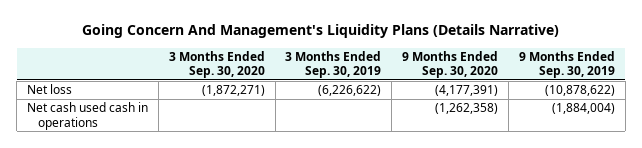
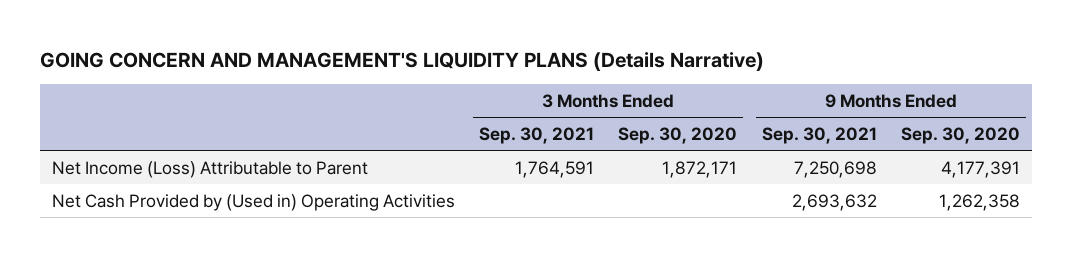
- Going Concern And Management's Liquidity Plans (Details Narrative)
+ GOING CONCERN AND MANAGEMENT'S LIQUIDITY PLANS (Details Narrative)
- | 3 Months Ended Sep. 30, 2020 | 3 Months Ended Sep. 30, 2019 | 9 Months Ended Sep. 30, 2020 | 9 Months Ended Sep. 30, 2019
+ | 3 Months Ended Sep. 30, 2021 | 3 Months Ended Sep. 30, 2020 | 9 Months Ended Sep. 30, 2021 | 9 Months Ended Sep. 30, 2020
- Net loss | (1,872,271) | (6,226,622) | (4,177,391) | (10,878,622)
- Net cash used cash in operations | | | (1,262,358) | (1,884,004)
+ Net Income (Loss) Attributable to Parent | 1,764,591 | 1,872,171 | 7,250,698 | 4,177,391
+ Net Cash Provided by (Used in) Operating Activities | | | 2,693,632 | 1,262,358

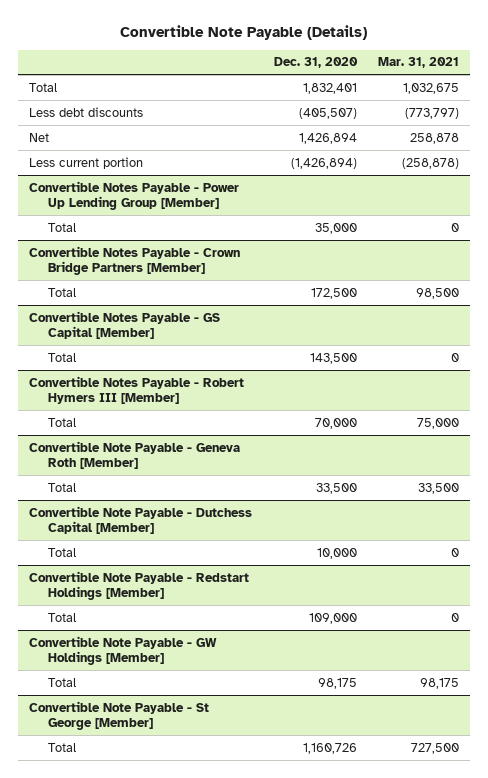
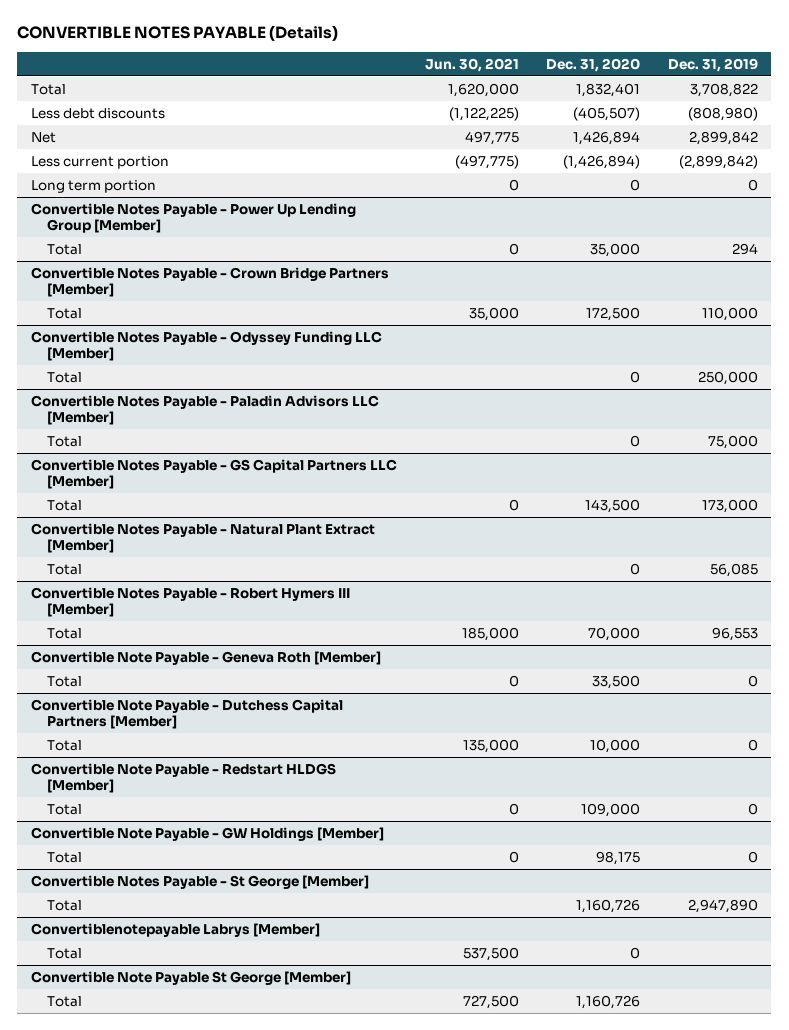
- Convertible Note Payable (Details)
+ CONVERTIBLE NOTES PAYABLE (Details)
- | Dec. 31, 2020 | Mar. 31, 2021
+ | Jun. 30, 2021 | Dec. 31, 2020 | Dec. 31, 2019
+ Long term portion | 0 | 0 | 0
- Convertible Notes Payable - GS Capital [Member]
+ Convertible Notes Payable - Odyssey Funding LLC [Member]
+ Total | | 0 | 250,000
+ Convertible Notes Payable - Paladin Advisors LLC [Member]
+ Total | | 0 | 75,000
+ Convertible Notes Payable - GS Capital Partners LLC [Member]
+ Convertible Notes Payable - Natural Plant Extract [Member]
+ Total | | 0 | 56,085
- Convertible Note Payable - Dutchess Capital [Member]
+ Convertible Note Payable - Dutchess Capital Partners [Member]
- Convertible Note Payable - Redstart Holdings [Member]
+ Convertible Note Payable - Redstart HLDGS [Member]
- Convertible Note Payable - St George [Member]
+ Convertible Notes Payable - St George [Member]
+ Convertiblenotepayable Labrys [Member]
+ Total | 537,500 | 0 |
+ Convertible Note Payable St George [Member]
+ Total | 727,500 | 1,160,726 |

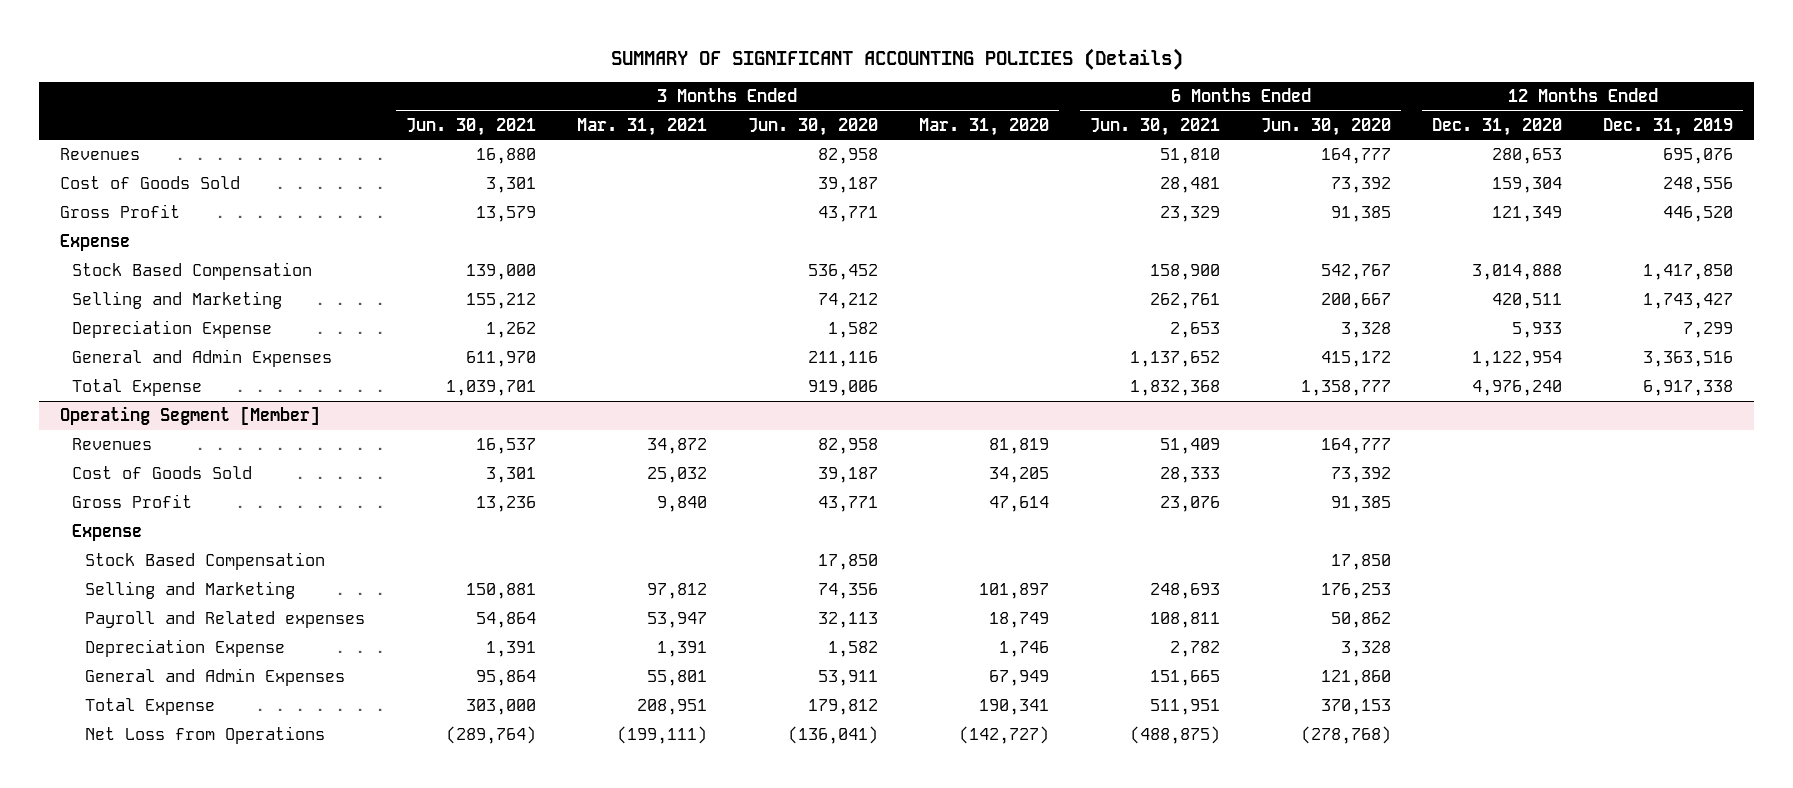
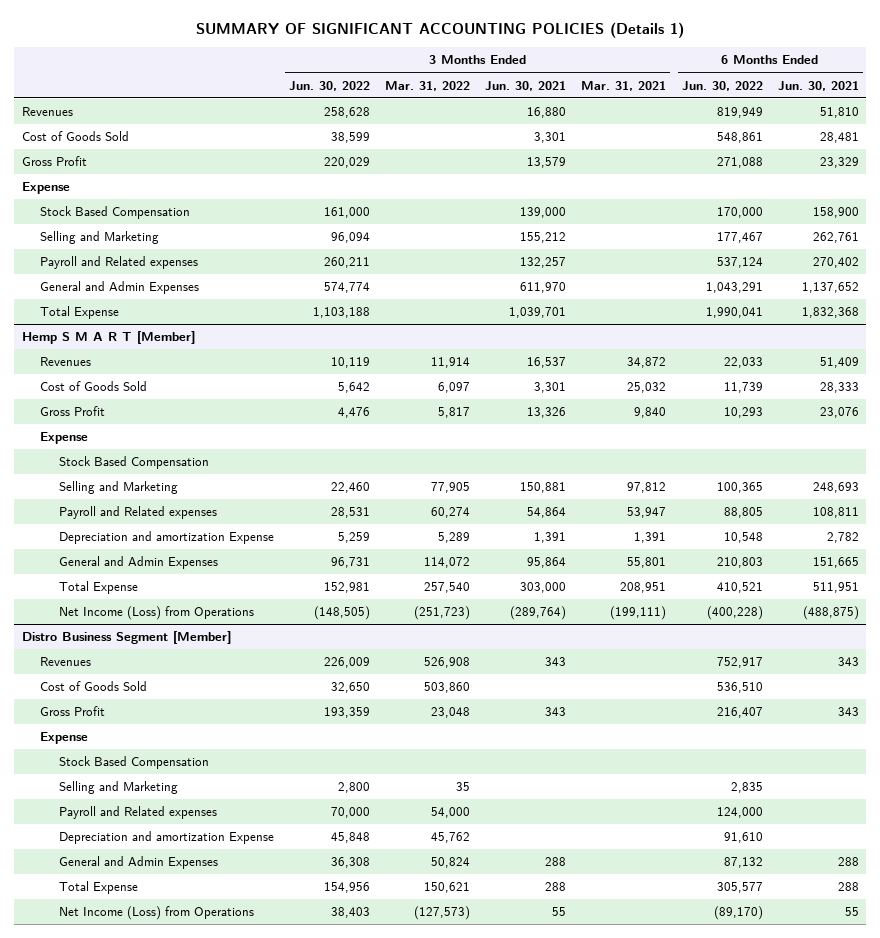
- SUMMARY OF SIGNIFICANT ACCOUNTING POLICIES (Details)
+ SUMMARY OF SIGNIFICANT ACCOUNTING POLICIES (Details 1)
- | 3 Months Ended Jun. 30, 2021 | 3 Months Ended Mar. 31, 2021 | 3 Months Ended Jun. 30, 2020 | 3 Months Ended Mar. 31, 2020 | 6 Months Ended Jun. 30, 2021 | 6 Months Ended Jun. 30, 2020 | 12 Months Ended Dec. 31, 2020 | 12 Months Ended Dec. 31, 2019
+ | 3 Months Ended Jun. 30, 2022 | 3 Months Ended Mar. 31, 2022 | 3 Months Ended Jun. 30, 2021 | 3 Months Ended Mar. 31, 2021 | 6 Months Ended Jun. 30, 2022 | 6 Months Ended Jun. 30, 2021
- Depreciation Expense | 1,262 | | 1,582 | | 2,653 | 3,328 | 5,933 | 7,299
+ Payroll and Related expenses | 260,211 | | 132,257 | | 537,124 | 270,402
- Operating Segment [Member]
+ Hemp S M A R T [Member]
- Gross Profit | 13,236 | 9,840 | 43,771 | 47,614 | 23,076 | 91,385 | |
+ Gross Profit | 4,476 | 5,817 | 13,326 | 9,840 | 10,293 | 23,076
- Depreciation Expense | 1,391 | 1,391 | 1,582 | 1,746 | 2,782 | 3,328 | |
+ Depreciation and amortization Expense | 5,259 | 5,289 | 1,391 | 1,391 | 10,548 | 2,782
- Net Loss from Operations | (289,764) | (199,111) | (136,041) | (142,727) | (488,875) | (278,768) | |
+ Net Income (Loss) from Operations | (148,505) | (251,723) | (289,764) | (199,111) | (400,228) | (488,875)
+ Distro Business Segment [Member]
+ Revenues | 226,009 | 526,908 | 343 | | 752,917 | 343
+ Cost of Goods Sold | 32,650 | 503,860 | | | 536,510 |
+ Gross Profit | 193,359 | 23,048 | 343 | | 216,407 | 343
+ Expense
+ Stock Based Compensation
+ Selling and Marketing | 2,800 | 35 | | | 2,835 |
+ Payroll and Related expenses | 70,000 | 54,000 | | | 124,000 |
+ Depreciation and amortization Expense | 45,848 | 45,762 | | | 91,610 |
+ General and Admin Expenses | 36,308 | 50,824 | 288 | | 87,132 | 288
+ Total Expense | 154,956 | 150,621 | 288 | | 305,577 | 288
+ Net Income (Loss) from Operations | 38,403 | (127,573) | 55 | | (89,170) | 55

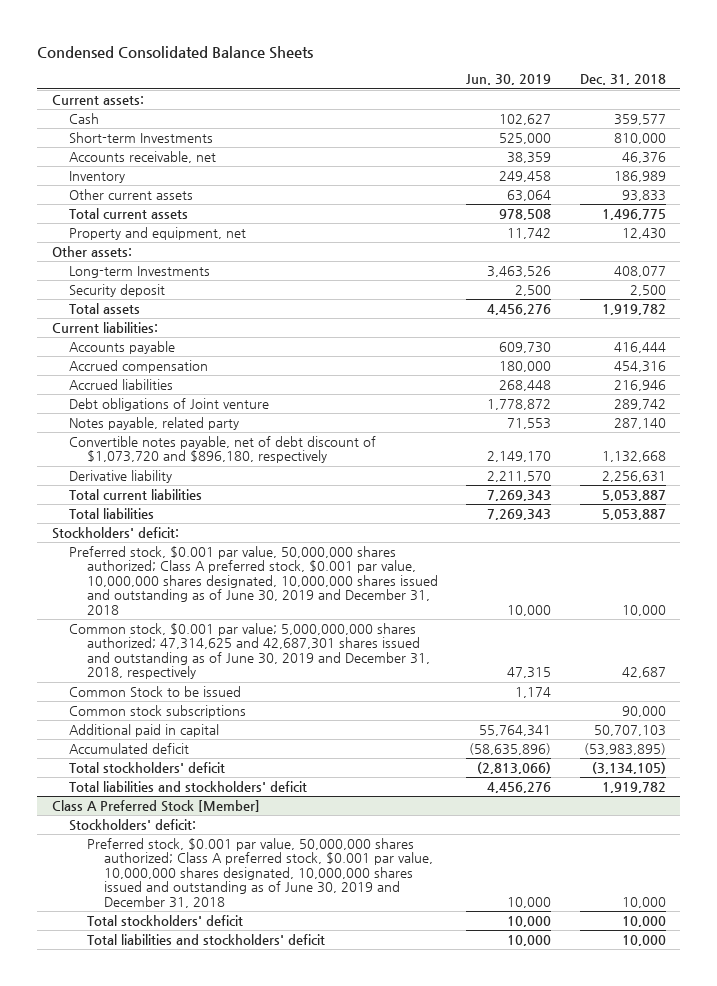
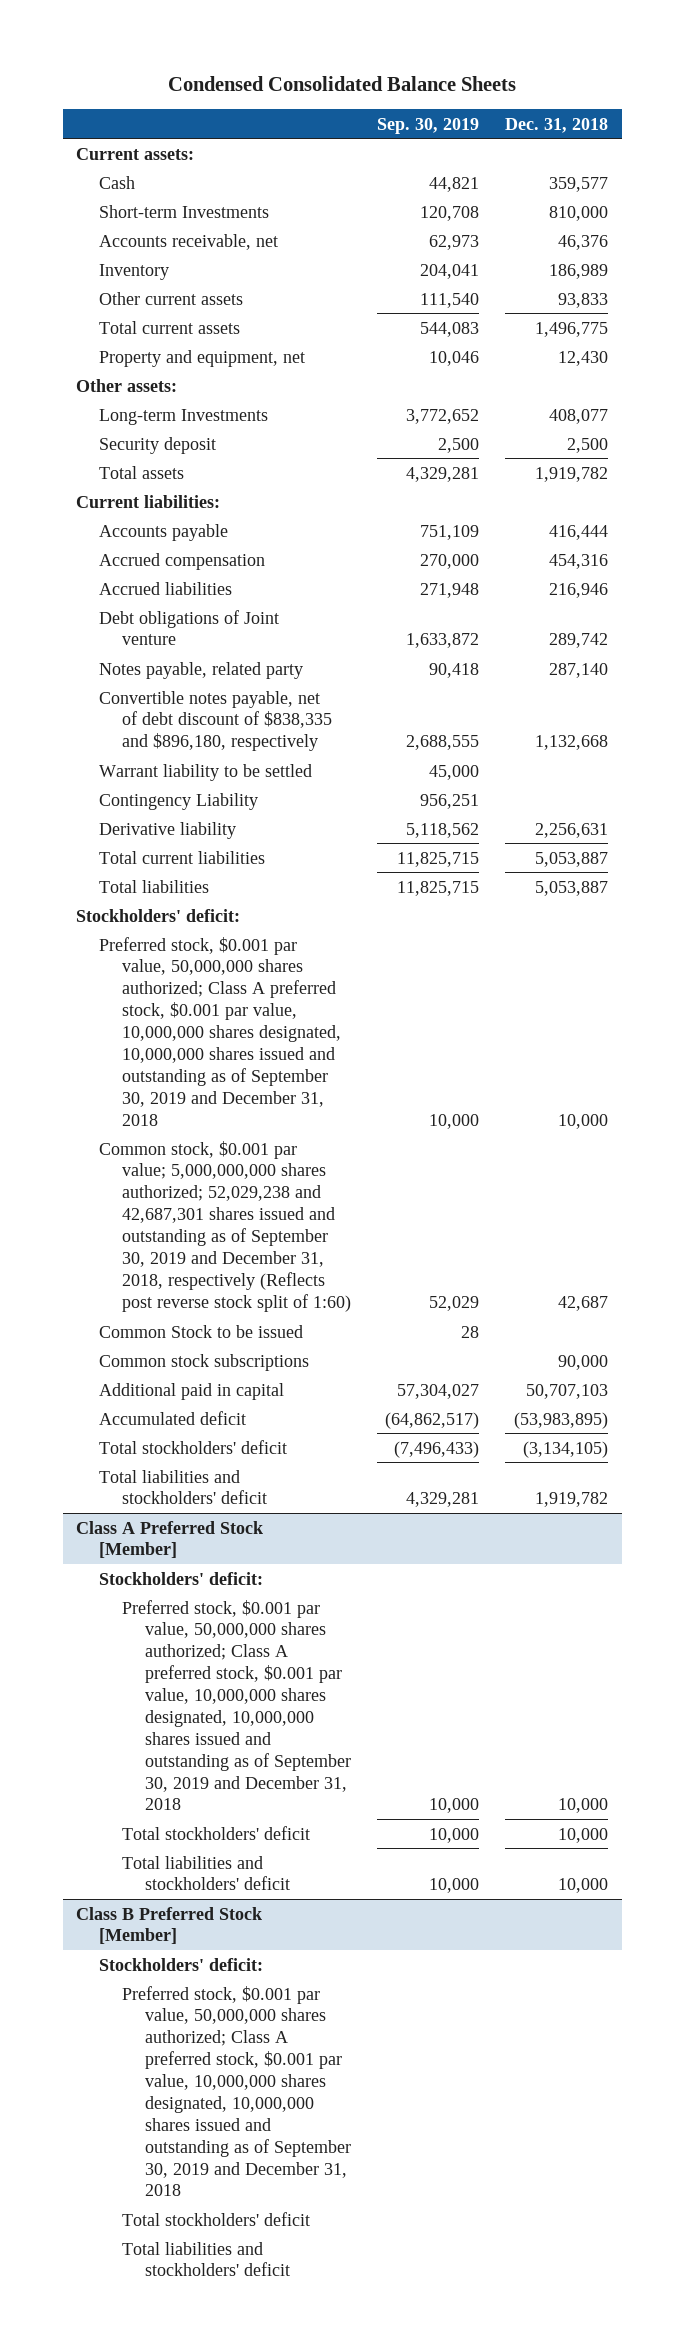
- | Jun. 30, 2019 | Dec. 31, 2018
+ | Sep. 30, 2019 | Dec. 31, 2018
- Convertible notes payable, net of debt discount of $1,073,720 and $896,180, respectively | 2,149,170 | 1,132,668
+ Convertible notes payable, net of debt discount of $838,335 and $896,180, respectively | 2,688,555 | 1,132,668
+ Warrant liability to be settled | 45,000 |
+ Contingency Liability | 956,251 |
- Preferred stock, $0.001 par value, 50,000,000 shares authorized; Class A preferred stock, $0.001 par value, 10,000,000 shares designated, 10,000,000 shares issued and outstanding as of June 30, 2019 and December 31, 2018 | 10,000 | 10,000
- Common stock, $0.001 par value; 5,000,000,000 shares authorized; 47,314,625 and 42,687,301 shares issued and outstanding as of June 30, 2019 and December 31, 2018, respectively | 47,315 | 42,687
+ Preferred stock, $0.001 par value, 50,000,000 shares authorized; Class A preferred stock, $0.001 par value, 10,000,000 shares designated, 10,000,000 shares issued and outstanding as of September 30, 2019 and December 31, 2018 | 10,000 | 10,000
+ Common stock, $0.001 par value; 5,000,000,000 shares authorized; 52,029,238 and 42,687,301 shares issued and outstanding as of September 30, 2019 and December 31, 2018, respectively (Reflects post reverse stock split of 1:60) | 52,029 | 42,687
@ Class A Preferred Stock [Member]
- Preferred stock, $0.001 par value, 50,000,000 shares authorized; Class A preferred stock, $0.001 par value, 10,000,000 shares designated, 10,000,000 shares issued and outstanding as of June 30, 2019 and December 31, 2018 | 10,000 | 10,000
+ Preferred stock, $0.001 par value, 50,000,000 shares authorized; Class A preferred stock, $0.001 par value, 10,000,000 shares designated, 10,000,000 shares issued and outstanding as of September 30, 2019 and December 31, 2018 | 10,000 | 10,000
+ Class B Preferred Stock [Member]
+ Stockholders' deficit:
+ Preferred stock, $0.001 par value, 50,000,000 shares authorized; Class A preferred stock, $0.001 par value, 10,000,000 shares designated, 10,000,000 shares issued and outstanding as of September 30, 2019 and December 31, 2018
+ Total stockholders' deficit
+ Total liabilities and stockholders' deficit

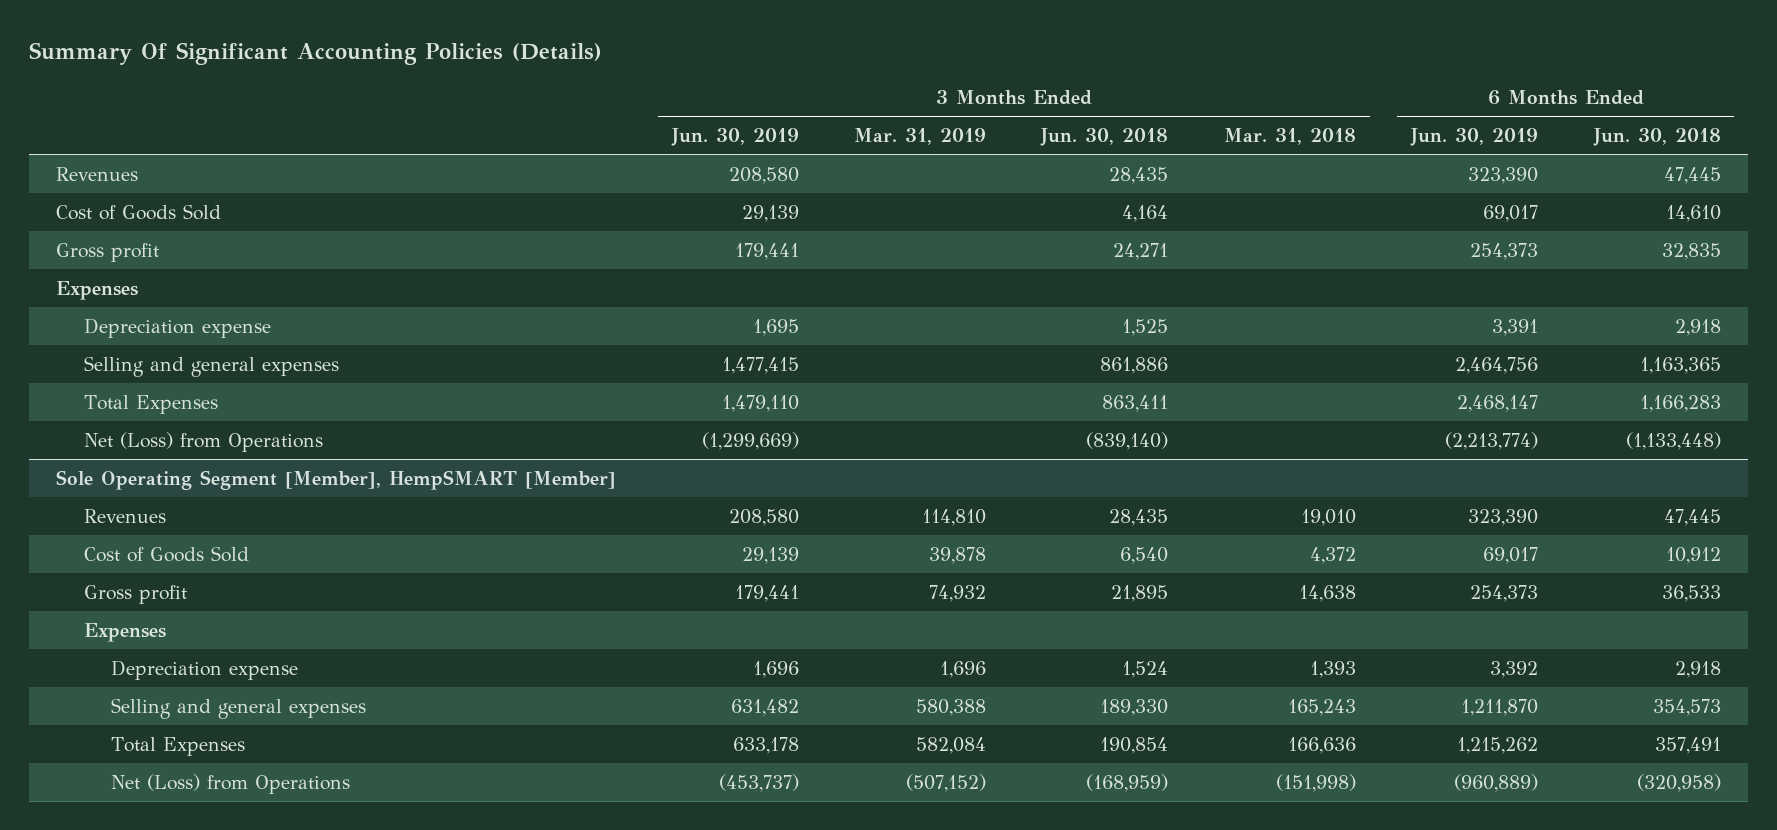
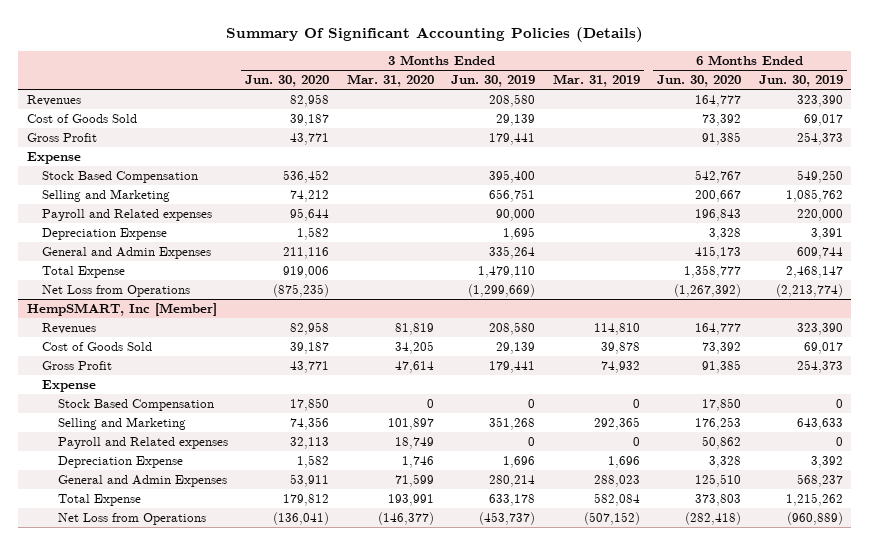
- | 3 Months Ended Jun. 30, 2019 | 3 Months Ended Mar. 31, 2019 | 3 Months Ended Jun. 30, 2018 | 3 Months Ended Mar. 31, 2018 | 6 Months Ended Jun. 30, 2019 | 6 Months Ended Jun. 30, 2018
+ | 3 Months Ended Jun. 30, 2020 | 3 Months Ended Mar. 31, 2020 | 3 Months Ended Jun. 30, 2019 | 3 Months Ended Mar. 31, 2019 | 6 Months Ended Jun. 30, 2020 | 6 Months Ended Jun. 30, 2019
- Gross profit | 179,441 | | 24,271 | | 254,373 | 32,835
- Expenses
- Depreciation expense | 1,695 | | 1,525 | | 3,391 | 2,918
- Selling and general expenses | 1,477,415 | | 861,886 | | 2,464,756 | 1,163,365
- Total Expenses | 1,479,110 | | 863,411 | | 2,468,147 | 1,166,283
- Net (Loss) from Operations | (1,299,669) | | (839,140) | | (2,213,774) | (1,133,448)
- Sole Operating Segment [Member], HempSMART [Member]
+ Gross Profit | 43,771 | | 179,441 | | 91,385 | 254,373
+ Expense
+ Stock Based Compensation | 536,452 | | 395,400 | | 542,767 | 549,250
+ Selling and Marketing | 74,212 | | 656,751 | | 200,667 | 1,085,762
+ Payroll and Related expenses | 95,644 | | 90,000 | | 196,843 | 220,000
+ Depreciation Expense | 1,582 | | 1,695 | | 3,328 | 3,391
+ General and Admin Expenses | 211,116 | | 335,264 | | 415,173 | 609,744
+ Total Expense | 919,006 | | 1,479,110 | | 1,358,777 | 2,468,147
+ Net Loss from Operations | (875,235) | | (1,299,669) | | (1,267,392) | (2,213,774)
+ HempSMART, Inc [Member]
- Gross profit | 179,441 | 74,932 | 21,895 | 14,638 | 254,373 | 36,533
- Expenses
- Depreciation expense | 1,696 | 1,696 | 1,524 | 1,393 | 3,392 | 2,918
- Selling and general expenses | 631,482 | 580,388 | 189,330 | 165,243 | 1,211,870 | 354,573
- Total Expenses | 633,178 | 582,084 | 190,854 | 166,636 | 1,215,262 | 357,491
- Net (Loss) from Operations | (453,737) | (507,152) | (168,959) | (151,998) | (960,889) | (320,958)
+ Gross Profit | 43,771 | 47,614 | 179,441 | 74,932 | 91,385 | 254,373
+ Expense
+ Stock Based Compensation | 17,850 | 0 | 0 | 0 | 17,850 | 0
+ Selling and Marketing | 74,356 | 101,897 | 351,268 | 292,365 | 176,253 | 643,633
+ Payroll and Related expenses | 32,113 | 18,749 | 0 | 0 | 50,862 | 0
+ Depreciation Expense | 1,582 | 1,746 | 1,696 | 1,696 | 3,328 | 3,392
+ General and Admin Expenses | 53,911 | 71,599 | 280,214 | 288,023 | 125,510 | 568,237
+ Total Expense | 179,812 | 193,991 | 633,178 | 582,084 | 373,803 | 1,215,262
+ Net Loss from Operations | (136,041) | (146,377) | (453,737) | (507,152) | (282,418) | (960,889)

